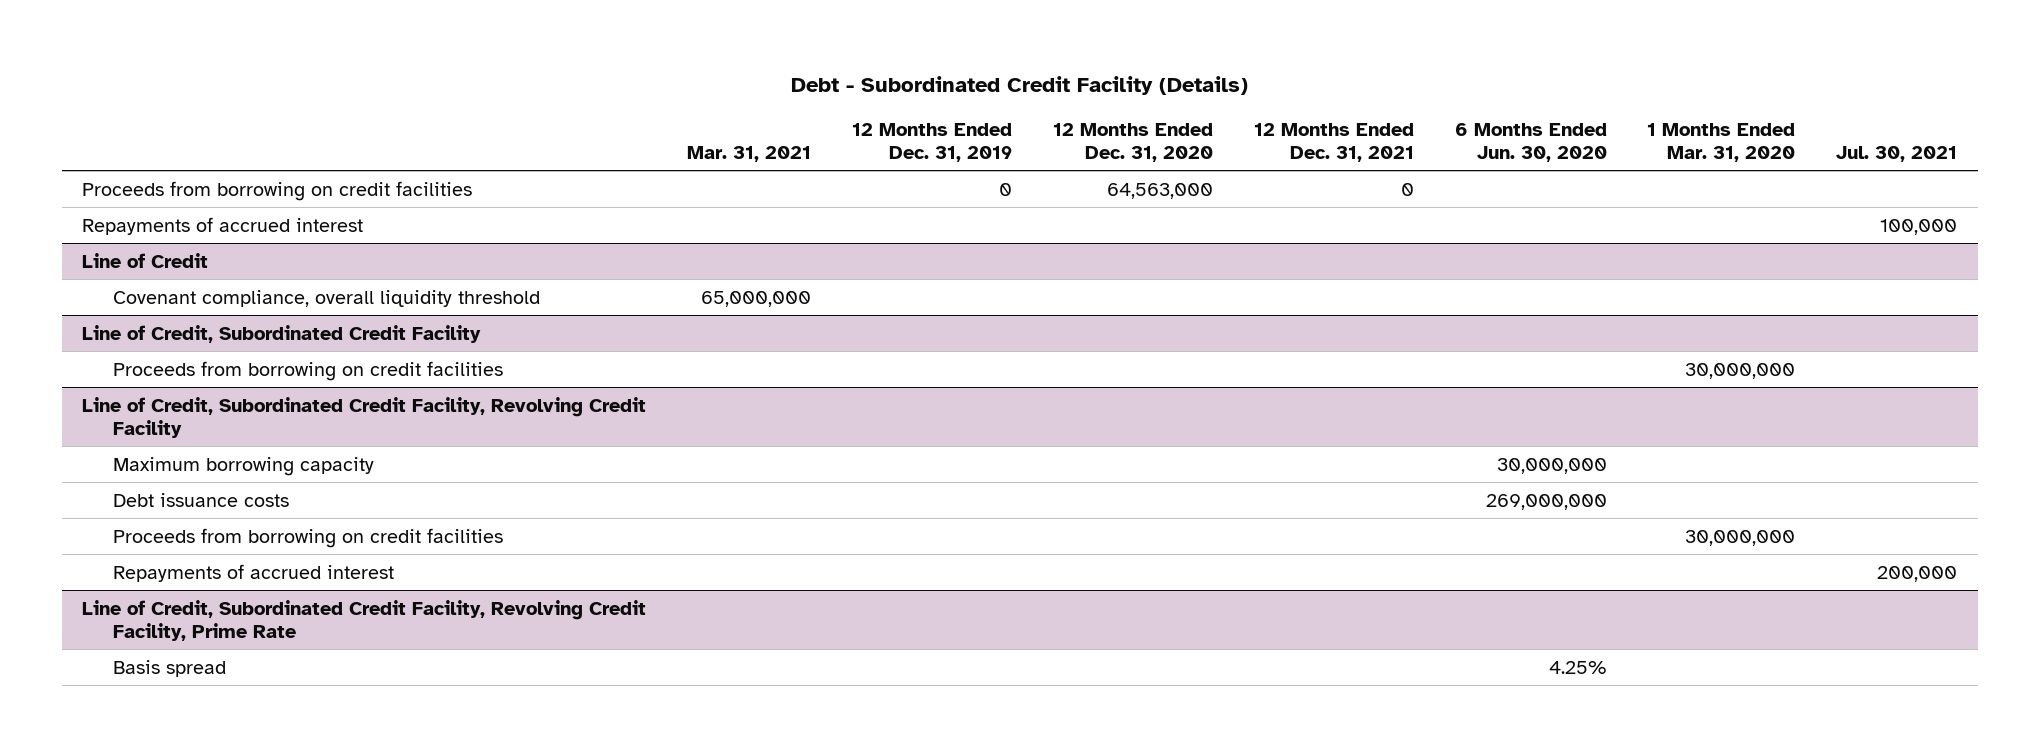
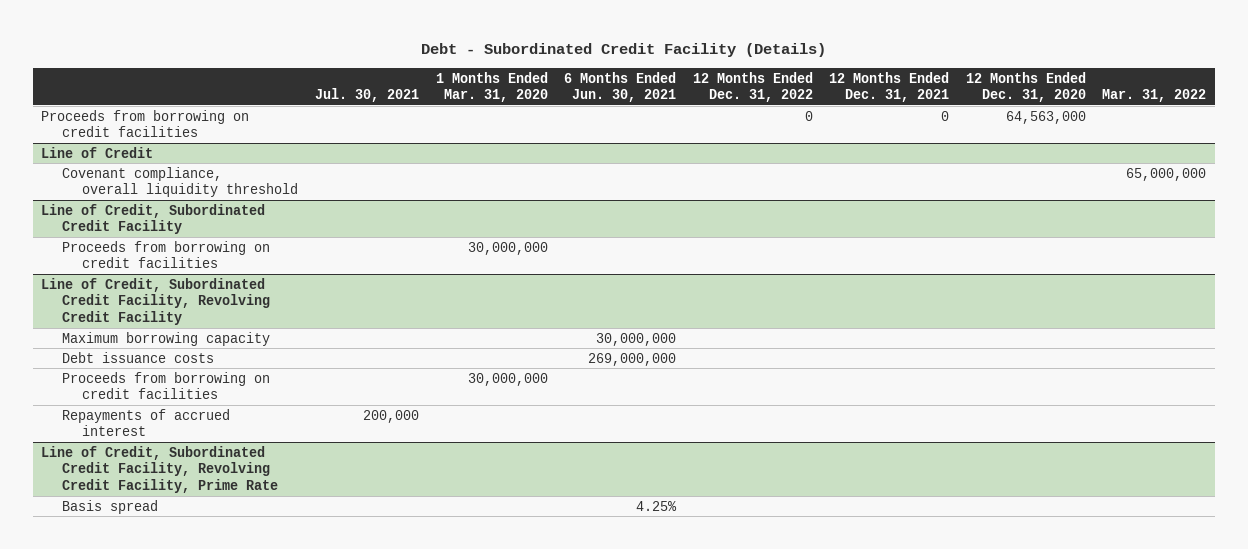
- | Mar. 31, 2021 | 12 Months Ended Dec. 31, 2019 | 12 Months Ended Dec. 31, 2020 | 12 Months Ended Dec. 31, 2021 | 6 Months Ended Jun. 30, 2020 | 1 Months Ended Mar. 31, 2020 | Jul. 30, 2021
+ | Jul. 30, 2021 | 1 Months Ended Mar. 31, 2020 | 6 Months Ended Jun. 30, 2021 | 12 Months Ended Dec. 31, 2022 | 12 Months Ended Dec. 31, 2021 | 12 Months Ended Dec. 31, 2020 | Mar. 31, 2022
- Repayments of accrued interest | | | | | | | 100,000

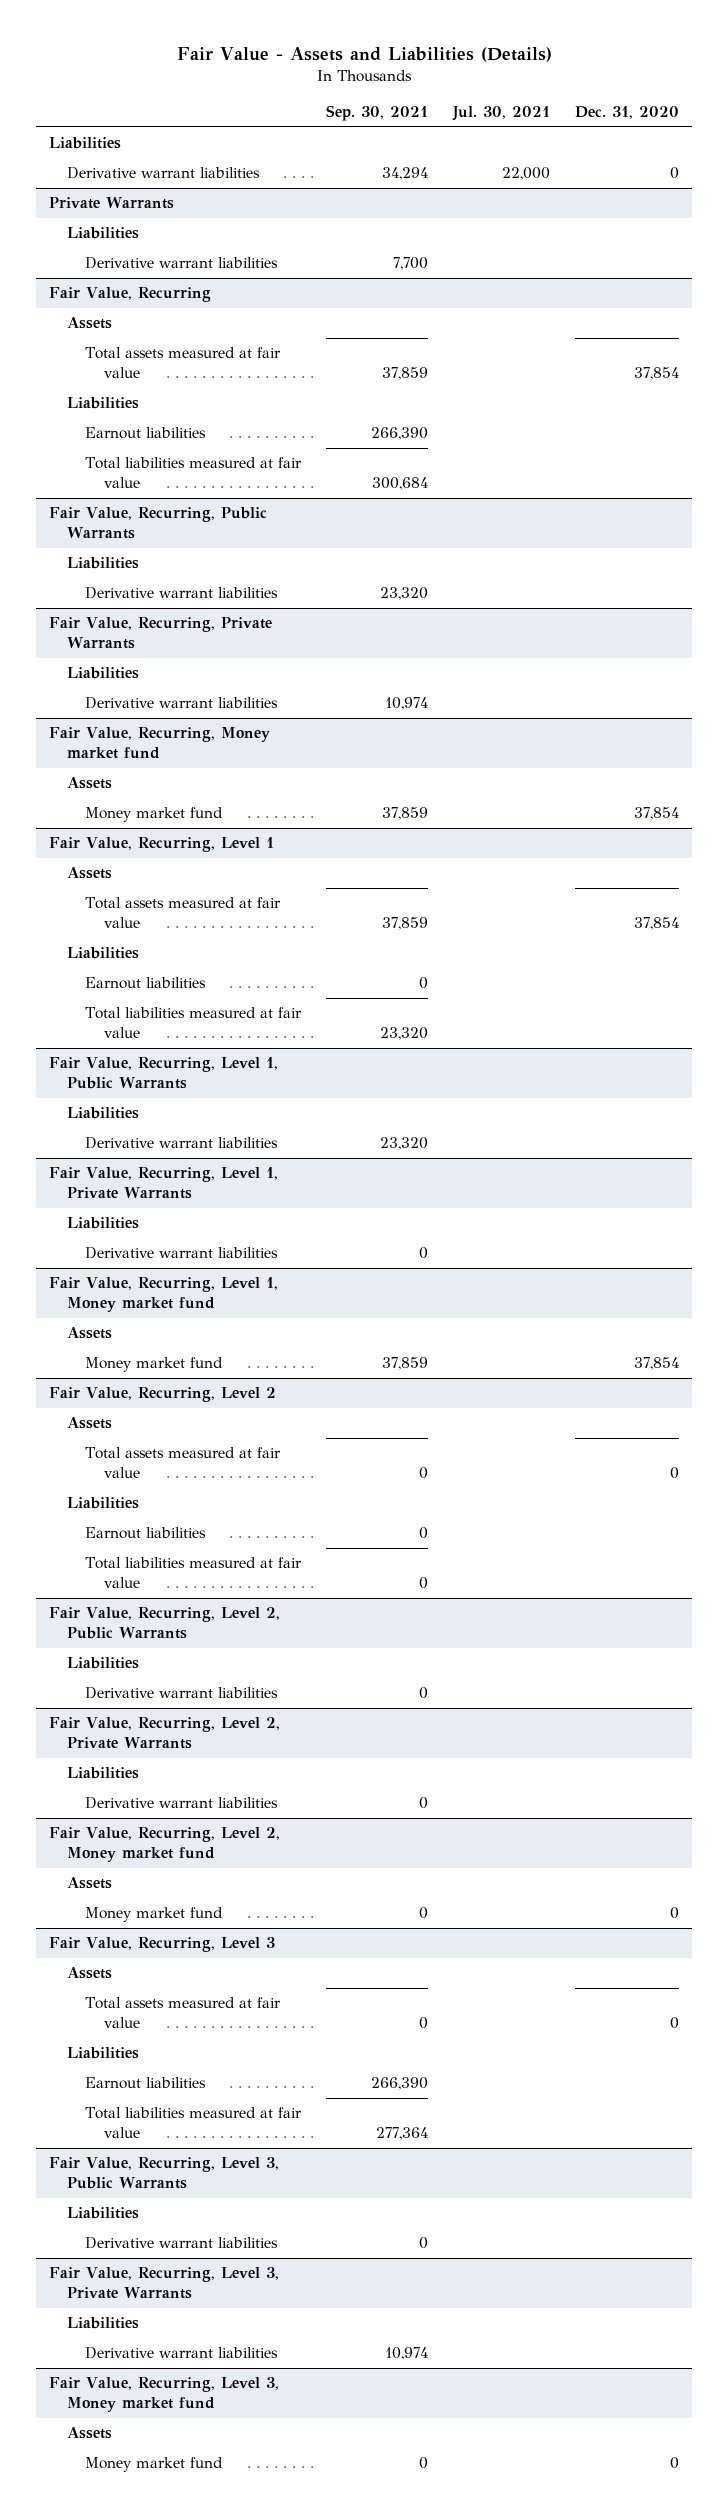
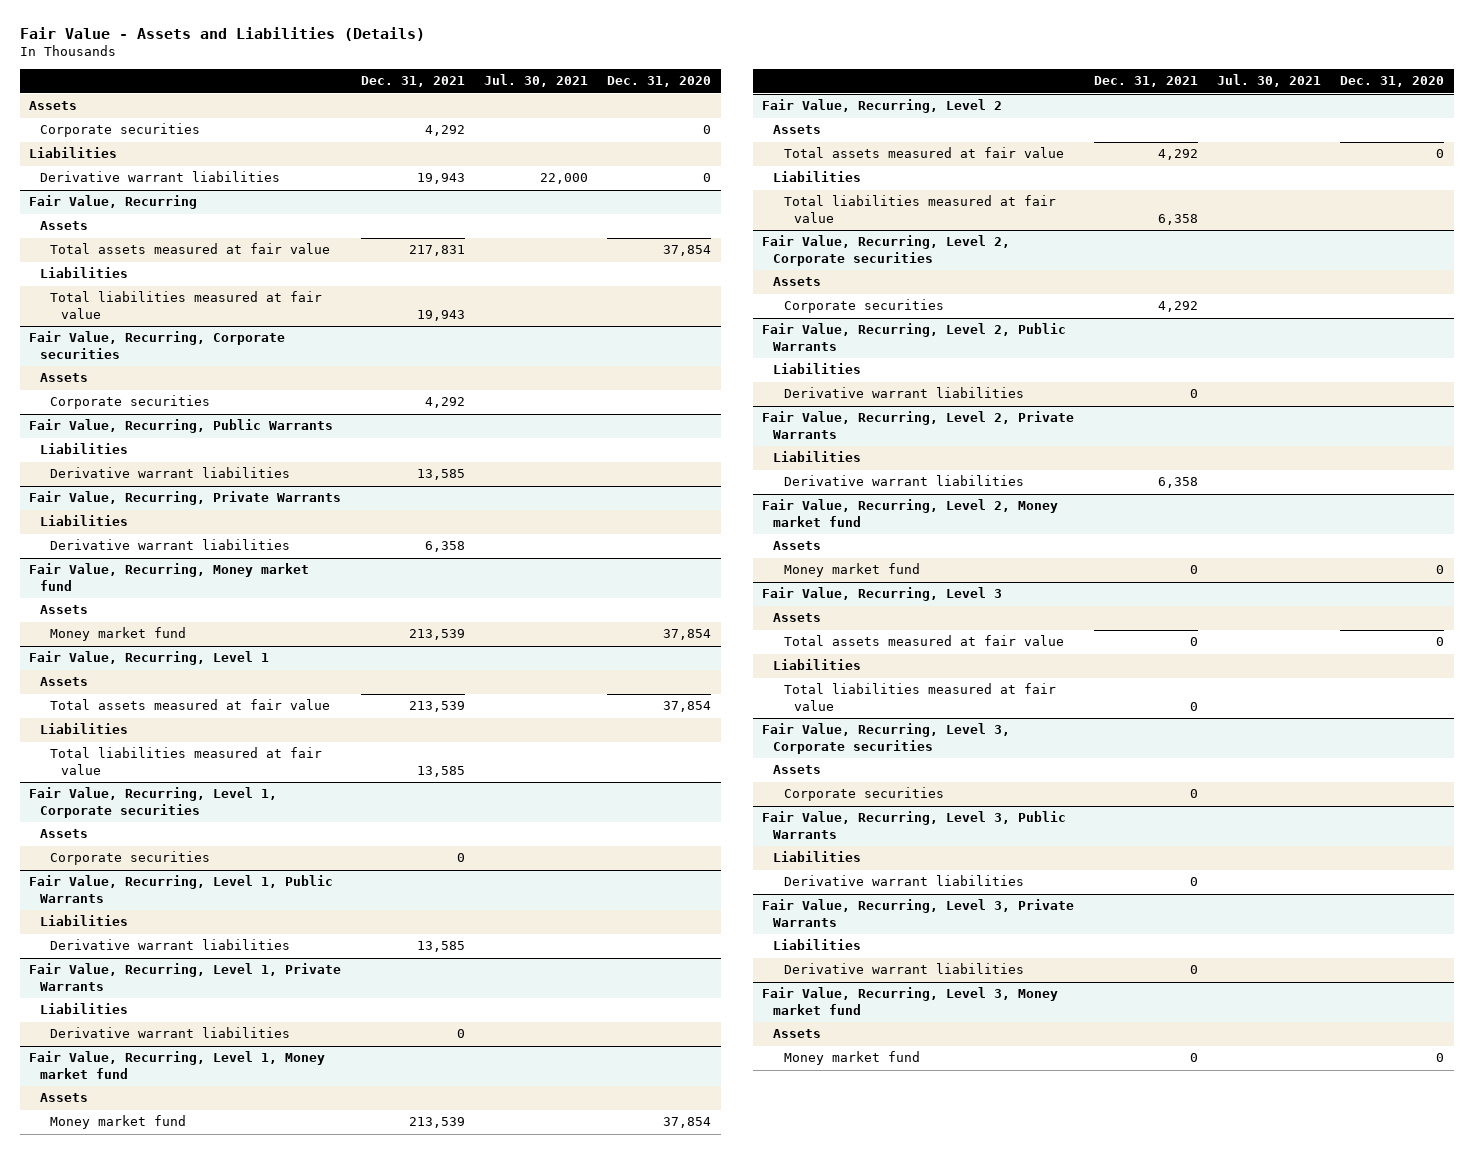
- | Sep. 30, 2021 | Jul. 30, 2021 | Dec. 31, 2020
+ | Dec. 31, 2021 | Jul. 30, 2021 | Dec. 31, 2020
+ Assets
+ Corporate securities | 4,292 | | 0
- Private Warrants
- Liabilities
- Derivative warrant liabilities | 7,700 | |
@ Fair Value, Recurring
- Earnout liabilities | 266,390 | |
+ Fair Value, Recurring, Corporate securities
+ Assets
+ Corporate securities | 4,292 | |
@ Fair Value, Recurring, Level 1
- Earnout liabilities | 0 | |
+ Fair Value, Recurring, Level 1, Corporate securities
+ Assets
+ Corporate securities | 0 | |
@ Fair Value, Recurring, Level 2
- Earnout liabilities | 0 | |
+ Fair Value, Recurring, Level 2, Corporate securities
+ Assets
+ Corporate securities | 4,292 | |
@ Fair Value, Recurring, Level 3
- Earnout liabilities | 266,390 | |
+ Fair Value, Recurring, Level 3, Corporate securities
+ Assets
+ Corporate securities | 0 | |

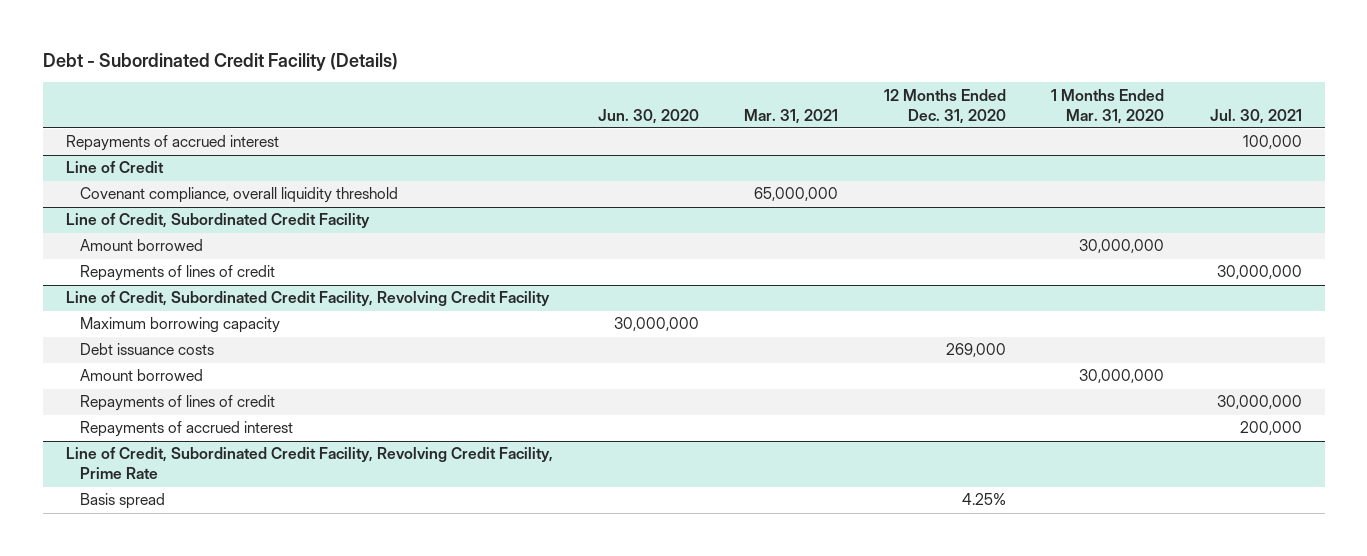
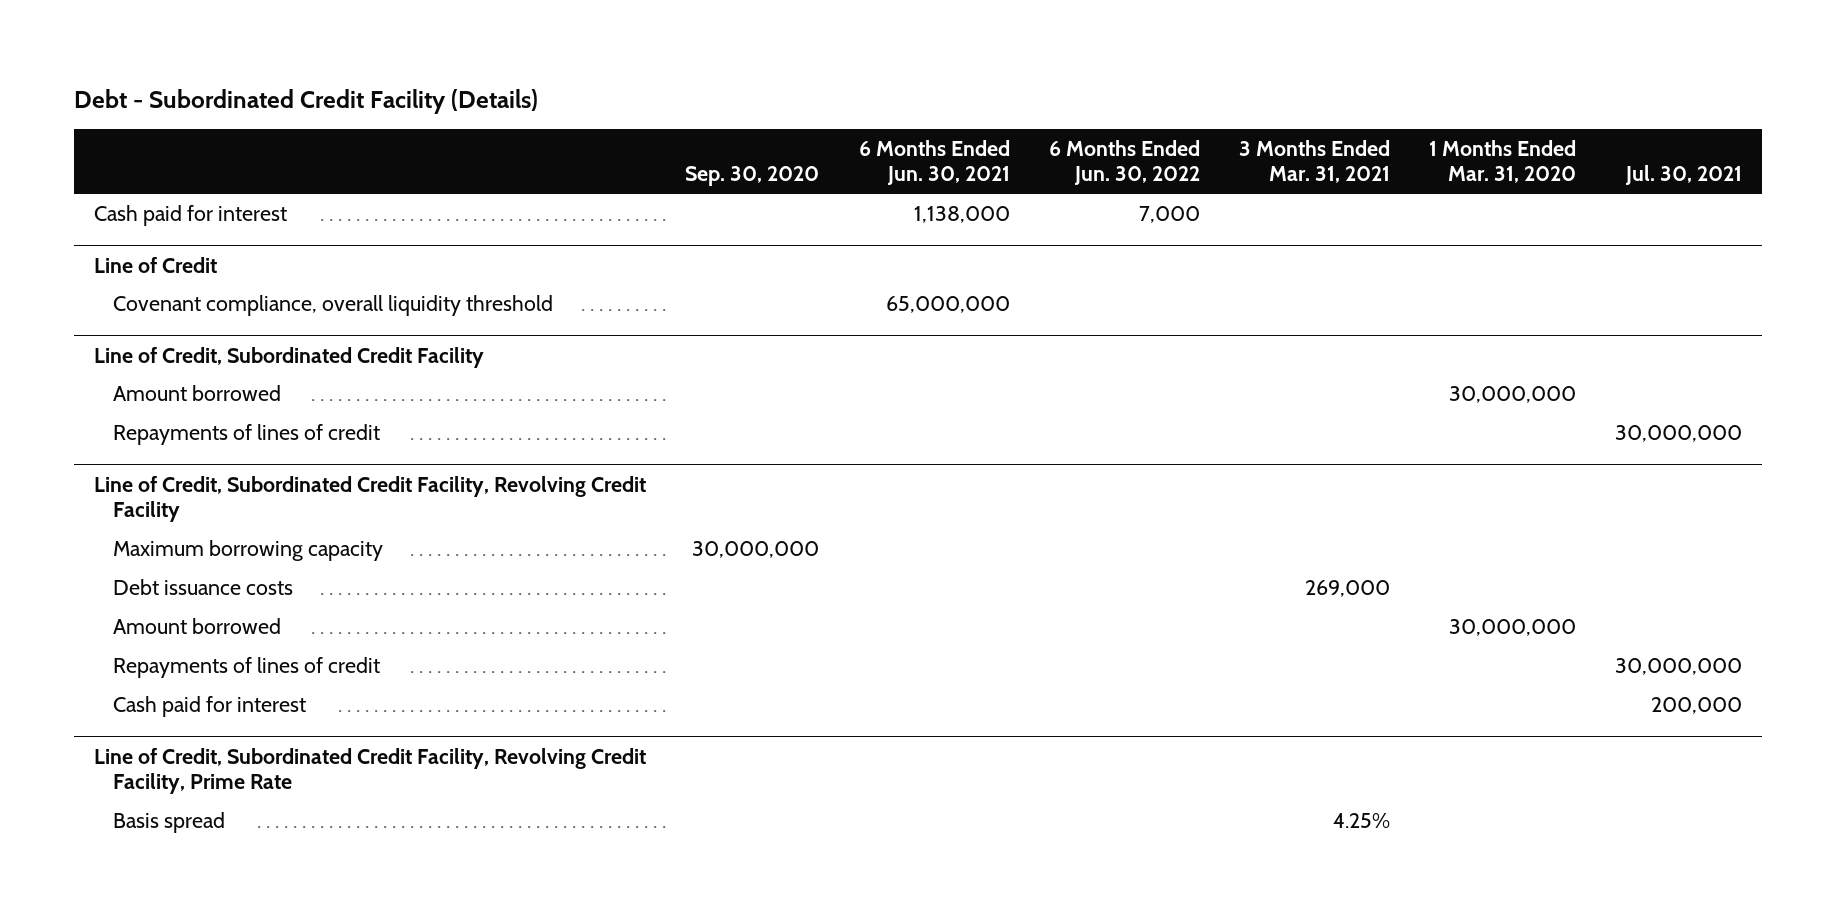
- | Jun. 30, 2020 | Mar. 31, 2021 | 12 Months Ended Dec. 31, 2020 | 1 Months Ended Mar. 31, 2020 | Jul. 30, 2021
+ | Sep. 30, 2020 | 6 Months Ended Jun. 30, 2021 | 6 Months Ended Jun. 30, 2022 | 3 Months Ended Mar. 31, 2021 | 1 Months Ended Mar. 31, 2020 | Jul. 30, 2021
- Repayments of accrued interest | | | | | 100,000
+ Cash paid for interest | | 1,138,000 | 7,000 | | |
@ Line of Credit, Subordinated Credit Facility, Revolving Credit Facility
- Repayments of accrued interest | | | | | 200,000
+ Cash paid for interest | | | | | | 200,000

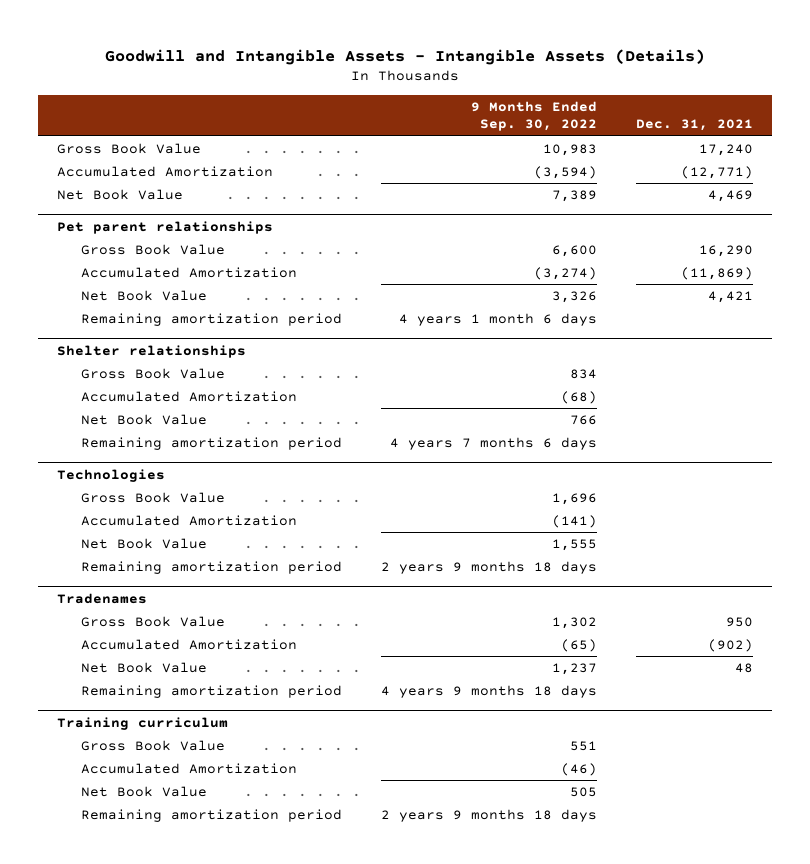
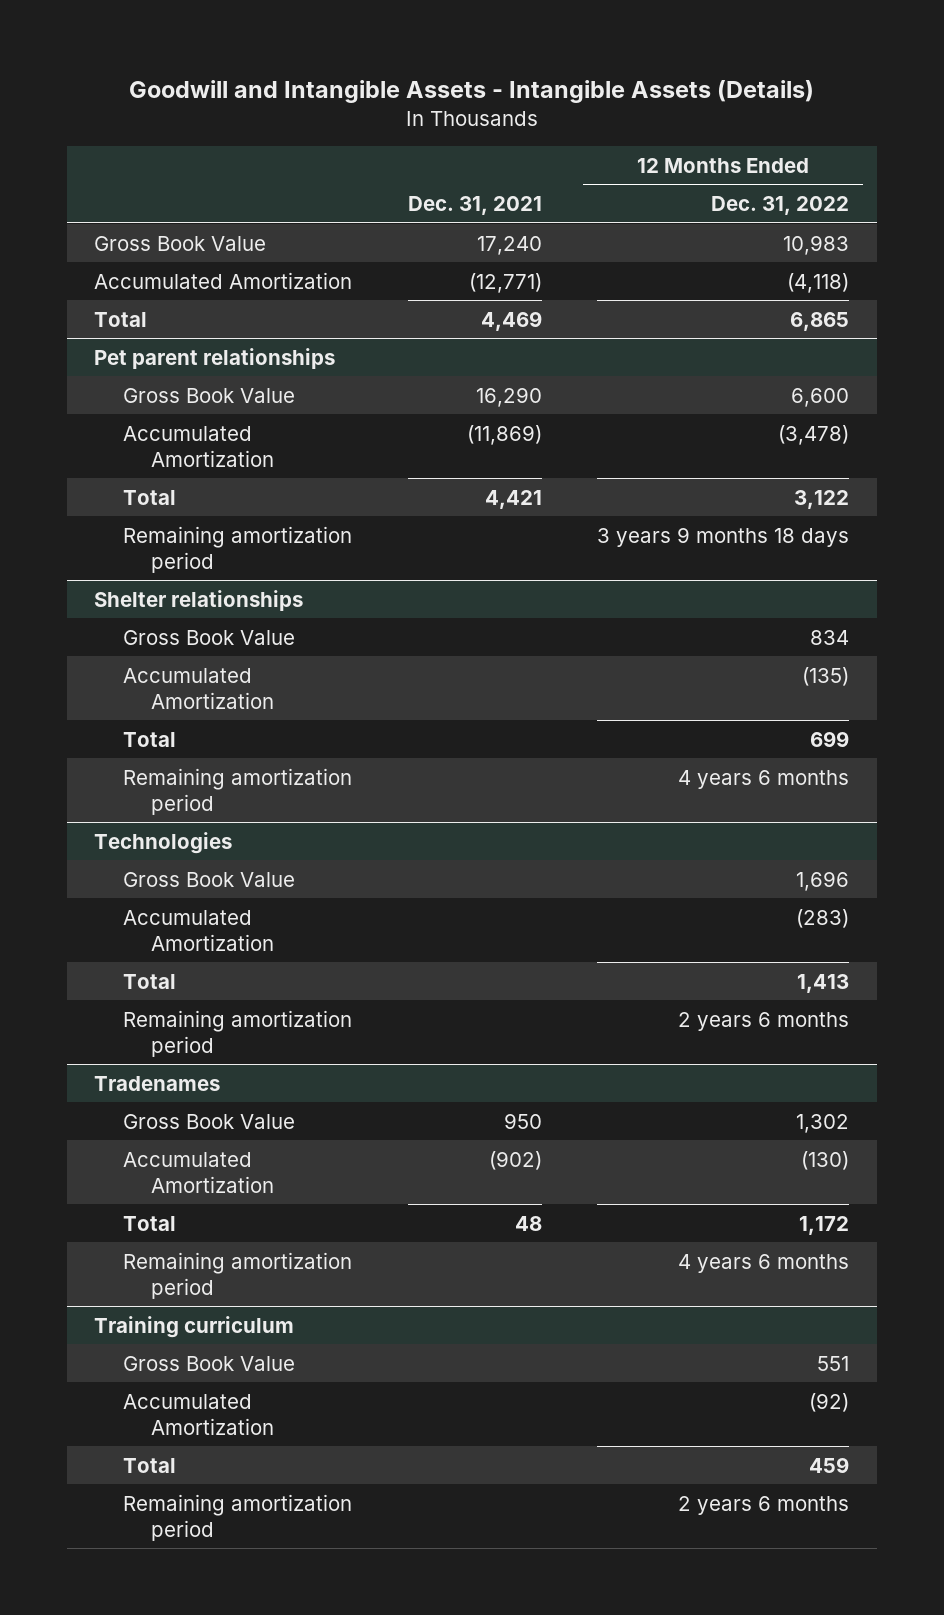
- | 9 Months Ended Sep. 30, 2022 | Dec. 31, 2021
+ | Dec. 31, 2021 | 12 Months Ended Dec. 31, 2022
- Net Book Value | 7,389 | 4,469
+ Total | 4,469 | 6,865
@ Pet parent relationships
- Net Book Value | 3,326 | 4,421
+ Total | 4,421 | 3,122
@ Shelter relationships
- Net Book Value | 766 |
+ Total | | 699
@ Technologies
- Net Book Value | 1,555 |
+ Total | | 1,413
@ Tradenames
- Net Book Value | 1,237 | 48
+ Total | 48 | 1,172
@ Training curriculum
- Net Book Value | 505 |
+ Total | | 459

